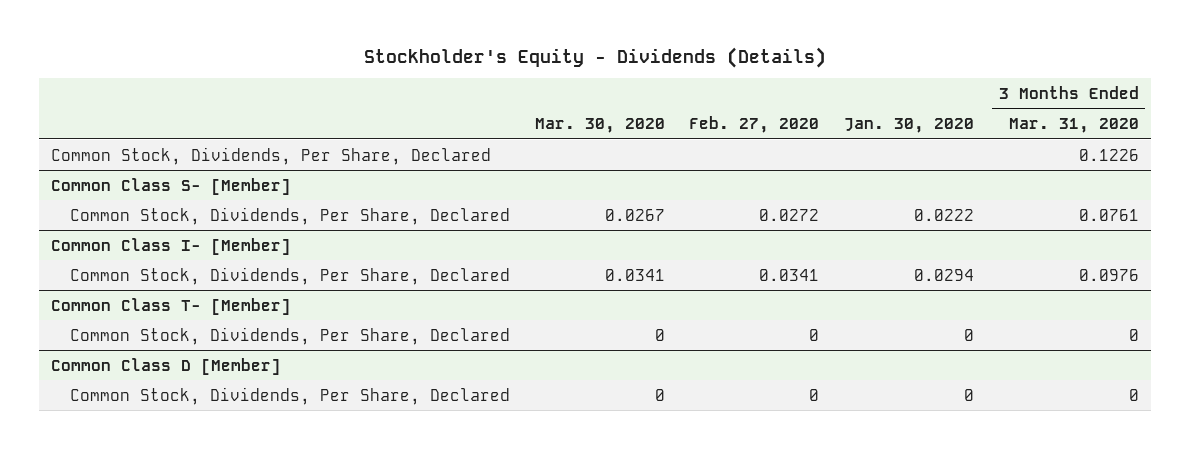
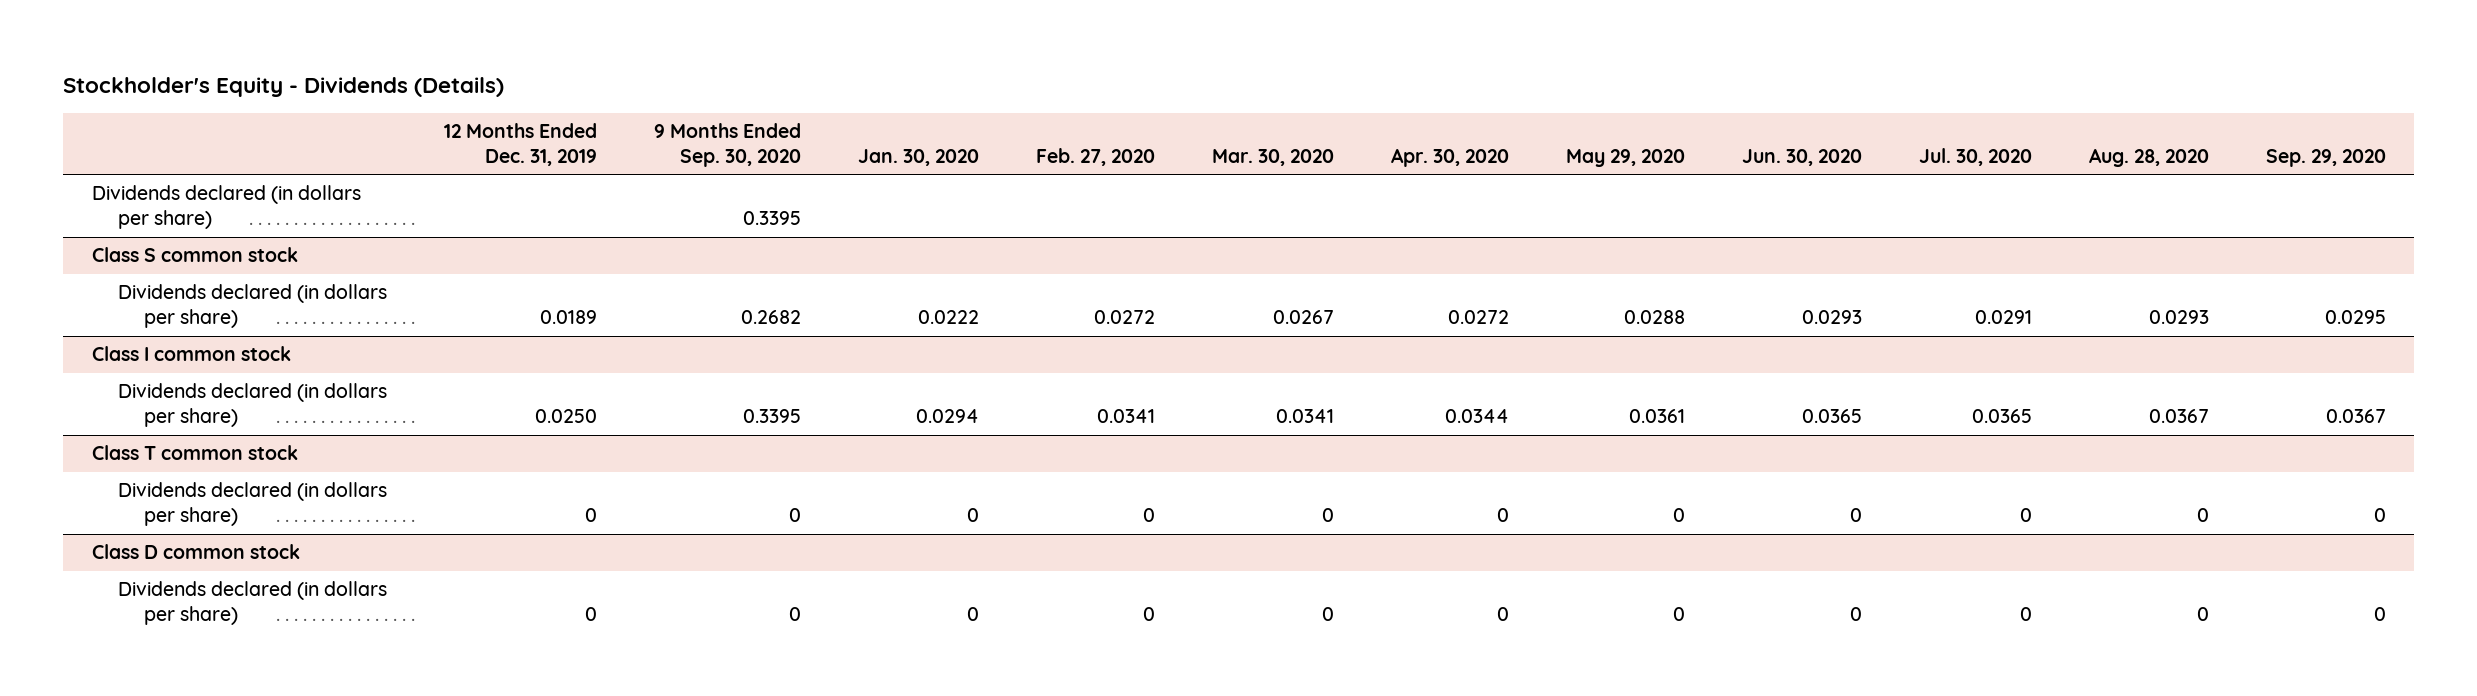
- | Mar. 30, 2020 | Feb. 27, 2020 | Jan. 30, 2020 | 3 Months Ended Mar. 31, 2020
+ | 12 Months Ended Dec. 31, 2019 | 9 Months Ended Sep. 30, 2020 | Jan. 30, 2020 | Feb. 27, 2020 | Mar. 30, 2020 | Apr. 30, 2020 | May 29, 2020 | Jun. 30, 2020 | Jul. 30, 2020 | Aug. 28, 2020 | Sep. 29, 2020
- Common Stock, Dividends, Per Share, Declared | | | | 0.1226
- Common Class S- [Member]
- Common Stock, Dividends, Per Share, Declared | 0.0267 | 0.0272 | 0.0222 | 0.0761
- Common Class I- [Member]
- Common Stock, Dividends, Per Share, Declared | 0.0341 | 0.0341 | 0.0294 | 0.0976
- Common Class T- [Member]
- Common Stock, Dividends, Per Share, Declared | 0 | 0 | 0 | 0
- Common Class D [Member]
- Common Stock, Dividends, Per Share, Declared | 0 | 0 | 0 | 0
+ Dividends declared (in dollars per share) | | 0.3395 | | | | | | | | |
+ Class S common stock
+ Dividends declared (in dollars per share) | 0.0189 | 0.2682 | 0.0222 | 0.0272 | 0.0267 | 0.0272 | 0.0288 | 0.0293 | 0.0291 | 0.0293 | 0.0295
+ Class I common stock
+ Dividends declared (in dollars per share) | 0.0250 | 0.3395 | 0.0294 | 0.0341 | 0.0341 | 0.0344 | 0.0361 | 0.0365 | 0.0365 | 0.0367 | 0.0367
+ Class T common stock
+ Dividends declared (in dollars per share) | 0 | 0 | 0 | 0 | 0 | 0 | 0 | 0 | 0 | 0 | 0
+ Class D common stock
+ Dividends declared (in dollars per share) | 0 | 0 | 0 | 0 | 0 | 0 | 0 | 0 | 0 | 0 | 0

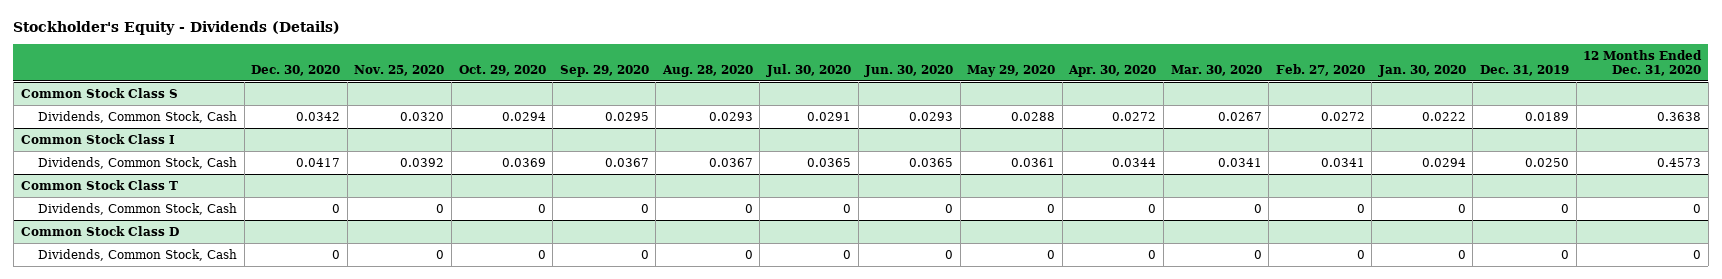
- | 12 Months Ended Dec. 31, 2019 | 9 Months Ended Sep. 30, 2020 | Jan. 30, 2020 | Feb. 27, 2020 | Mar. 30, 2020 | Apr. 30, 2020 | May 29, 2020 | Jun. 30, 2020 | Jul. 30, 2020 | Aug. 28, 2020 | Sep. 29, 2020
+ | Dec. 30, 2020 | Nov. 25, 2020 | Oct. 29, 2020 | Sep. 29, 2020 | Aug. 28, 2020 | Jul. 30, 2020 | Jun. 30, 2020 | May 29, 2020 | Apr. 30, 2020 | Mar. 30, 2020 | Feb. 27, 2020 | Jan. 30, 2020 | Dec. 31, 2019 | 12 Months Ended Dec. 31, 2020
- Dividends declared (in dollars per share) | | 0.3395 | | | | | | | | |
- Class S common stock
- Dividends declared (in dollars per share) | 0.0189 | 0.2682 | 0.0222 | 0.0272 | 0.0267 | 0.0272 | 0.0288 | 0.0293 | 0.0291 | 0.0293 | 0.0295
- Class I common stock
- Dividends declared (in dollars per share) | 0.0250 | 0.3395 | 0.0294 | 0.0341 | 0.0341 | 0.0344 | 0.0361 | 0.0365 | 0.0365 | 0.0367 | 0.0367
- Class T common stock
- Dividends declared (in dollars per share) | 0 | 0 | 0 | 0 | 0 | 0 | 0 | 0 | 0 | 0 | 0
- Class D common stock
- Dividends declared (in dollars per share) | 0 | 0 | 0 | 0 | 0 | 0 | 0 | 0 | 0 | 0 | 0
+ Common Stock Class S
+ Dividends, Common Stock, Cash | 0.0342 | 0.0320 | 0.0294 | 0.0295 | 0.0293 | 0.0291 | 0.0293 | 0.0288 | 0.0272 | 0.0267 | 0.0272 | 0.0222 | 0.0189 | 0.3638
+ Common Stock Class I
+ Dividends, Common Stock, Cash | 0.0417 | 0.0392 | 0.0369 | 0.0367 | 0.0367 | 0.0365 | 0.0365 | 0.0361 | 0.0344 | 0.0341 | 0.0341 | 0.0294 | 0.0250 | 0.4573
+ Common Stock Class T
+ Dividends, Common Stock, Cash | 0 | 0 | 0 | 0 | 0 | 0 | 0 | 0 | 0 | 0 | 0 | 0 | 0 | 0
+ Common Stock Class D
+ Dividends, Common Stock, Cash | 0 | 0 | 0 | 0 | 0 | 0 | 0 | 0 | 0 | 0 | 0 | 0 | 0 | 0

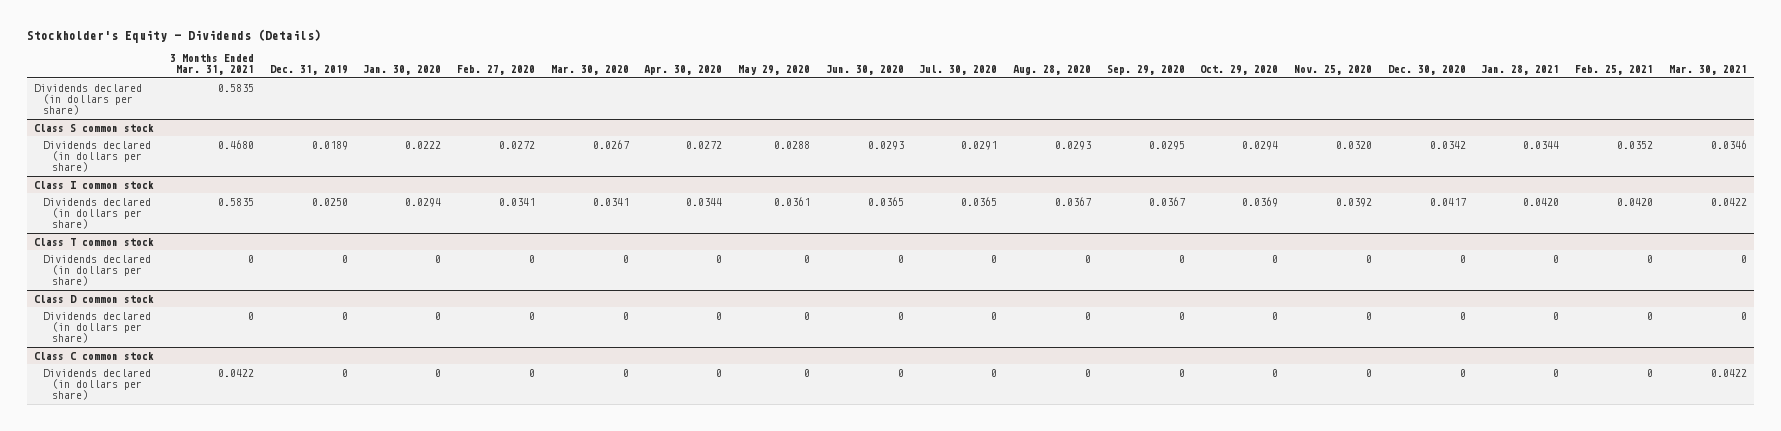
- | Dec. 30, 2020 | Nov. 25, 2020 | Oct. 29, 2020 | Sep. 29, 2020 | Aug. 28, 2020 | Jul. 30, 2020 | Jun. 30, 2020 | May 29, 2020 | Apr. 30, 2020 | Mar. 30, 2020 | Feb. 27, 2020 | Jan. 30, 2020 | Dec. 31, 2019 | 12 Months Ended Dec. 31, 2020
+ | 3 Months Ended Mar. 31, 2021 | Dec. 31, 2019 | Jan. 30, 2020 | Feb. 27, 2020 | Mar. 30, 2020 | Apr. 30, 2020 | May 29, 2020 | Jun. 30, 2020 | Jul. 30, 2020 | Aug. 28, 2020 | Sep. 29, 2020 | Oct. 29, 2020 | Nov. 25, 2020 | Dec. 30, 2020 | Jan. 28, 2021 | Feb. 25, 2021 | Mar. 30, 2021
- Common Stock Class S
- Dividends, Common Stock, Cash | 0.0342 | 0.0320 | 0.0294 | 0.0295 | 0.0293 | 0.0291 | 0.0293 | 0.0288 | 0.0272 | 0.0267 | 0.0272 | 0.0222 | 0.0189 | 0.3638
- Common Stock Class I
- Dividends, Common Stock, Cash | 0.0417 | 0.0392 | 0.0369 | 0.0367 | 0.0367 | 0.0365 | 0.0365 | 0.0361 | 0.0344 | 0.0341 | 0.0341 | 0.0294 | 0.0250 | 0.4573
- Common Stock Class T
- Dividends, Common Stock, Cash | 0 | 0 | 0 | 0 | 0 | 0 | 0 | 0 | 0 | 0 | 0 | 0 | 0 | 0
- Common Stock Class D
- Dividends, Common Stock, Cash | 0 | 0 | 0 | 0 | 0 | 0 | 0 | 0 | 0 | 0 | 0 | 0 | 0 | 0
+ Dividends declared (in dollars per share) | 0.5835 | | | | | | | | | | | | | | | |
+ Class S common stock
+ Dividends declared (in dollars per share) | 0.4680 | 0.0189 | 0.0222 | 0.0272 | 0.0267 | 0.0272 | 0.0288 | 0.0293 | 0.0291 | 0.0293 | 0.0295 | 0.0294 | 0.0320 | 0.0342 | 0.0344 | 0.0352 | 0.0346
+ Class I common stock
+ Dividends declared (in dollars per share) | 0.5835 | 0.0250 | 0.0294 | 0.0341 | 0.0341 | 0.0344 | 0.0361 | 0.0365 | 0.0365 | 0.0367 | 0.0367 | 0.0369 | 0.0392 | 0.0417 | 0.0420 | 0.0420 | 0.0422
+ Class T common stock
+ Dividends declared (in dollars per share) | 0 | 0 | 0 | 0 | 0 | 0 | 0 | 0 | 0 | 0 | 0 | 0 | 0 | 0 | 0 | 0 | 0
+ Class D common stock
+ Dividends declared (in dollars per share) | 0 | 0 | 0 | 0 | 0 | 0 | 0 | 0 | 0 | 0 | 0 | 0 | 0 | 0 | 0 | 0 | 0
+ Class C common stock
+ Dividends declared (in dollars per share) | 0.0422 | 0 | 0 | 0 | 0 | 0 | 0 | 0 | 0 | 0 | 0 | 0 | 0 | 0 | 0 | 0 | 0.0422

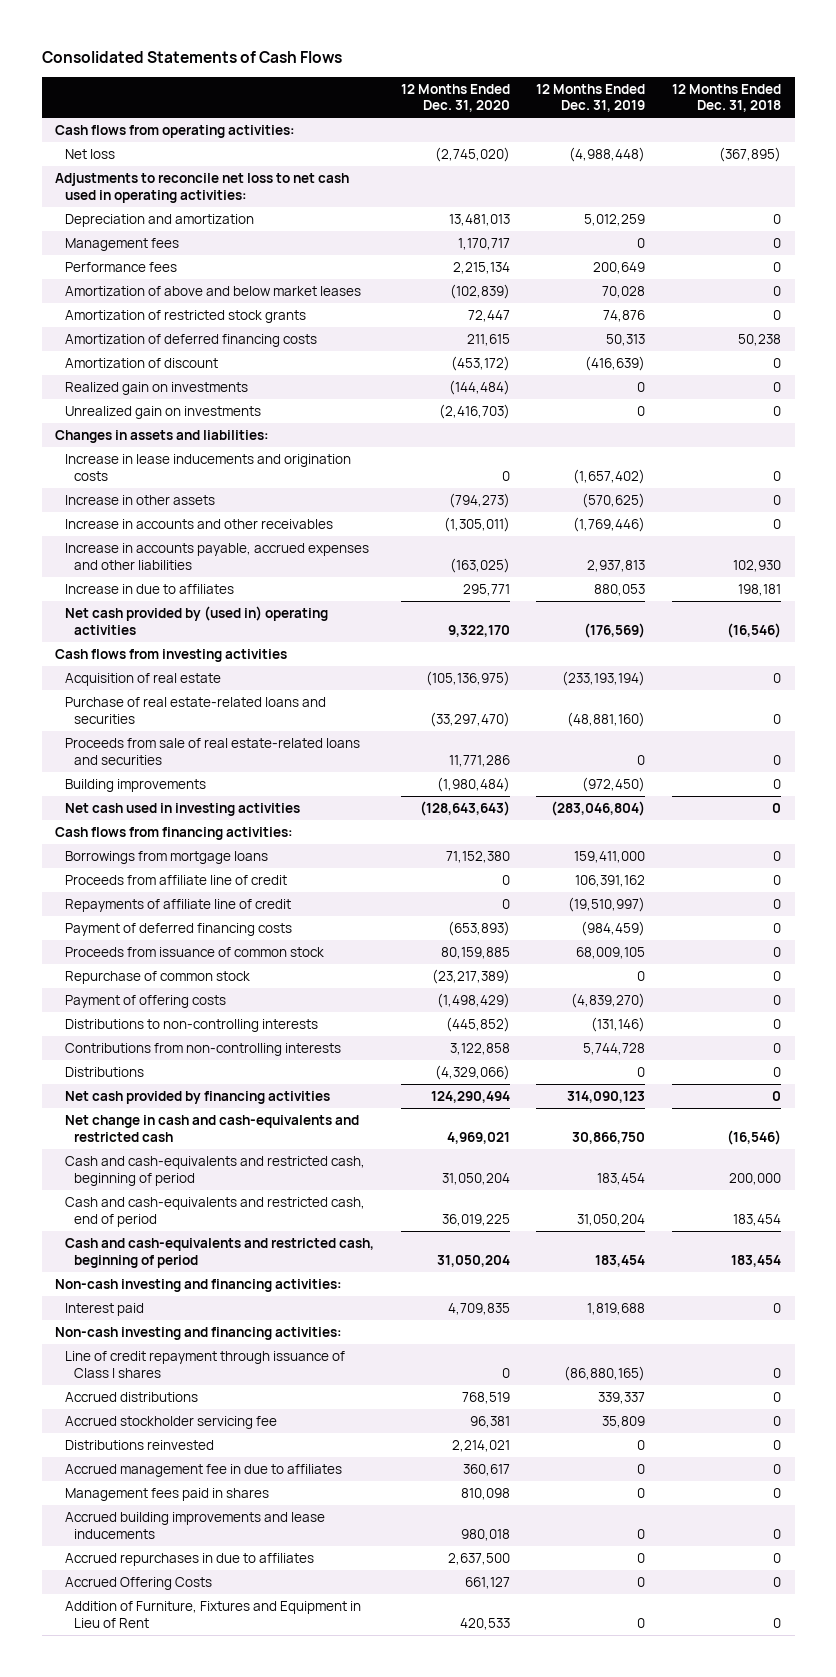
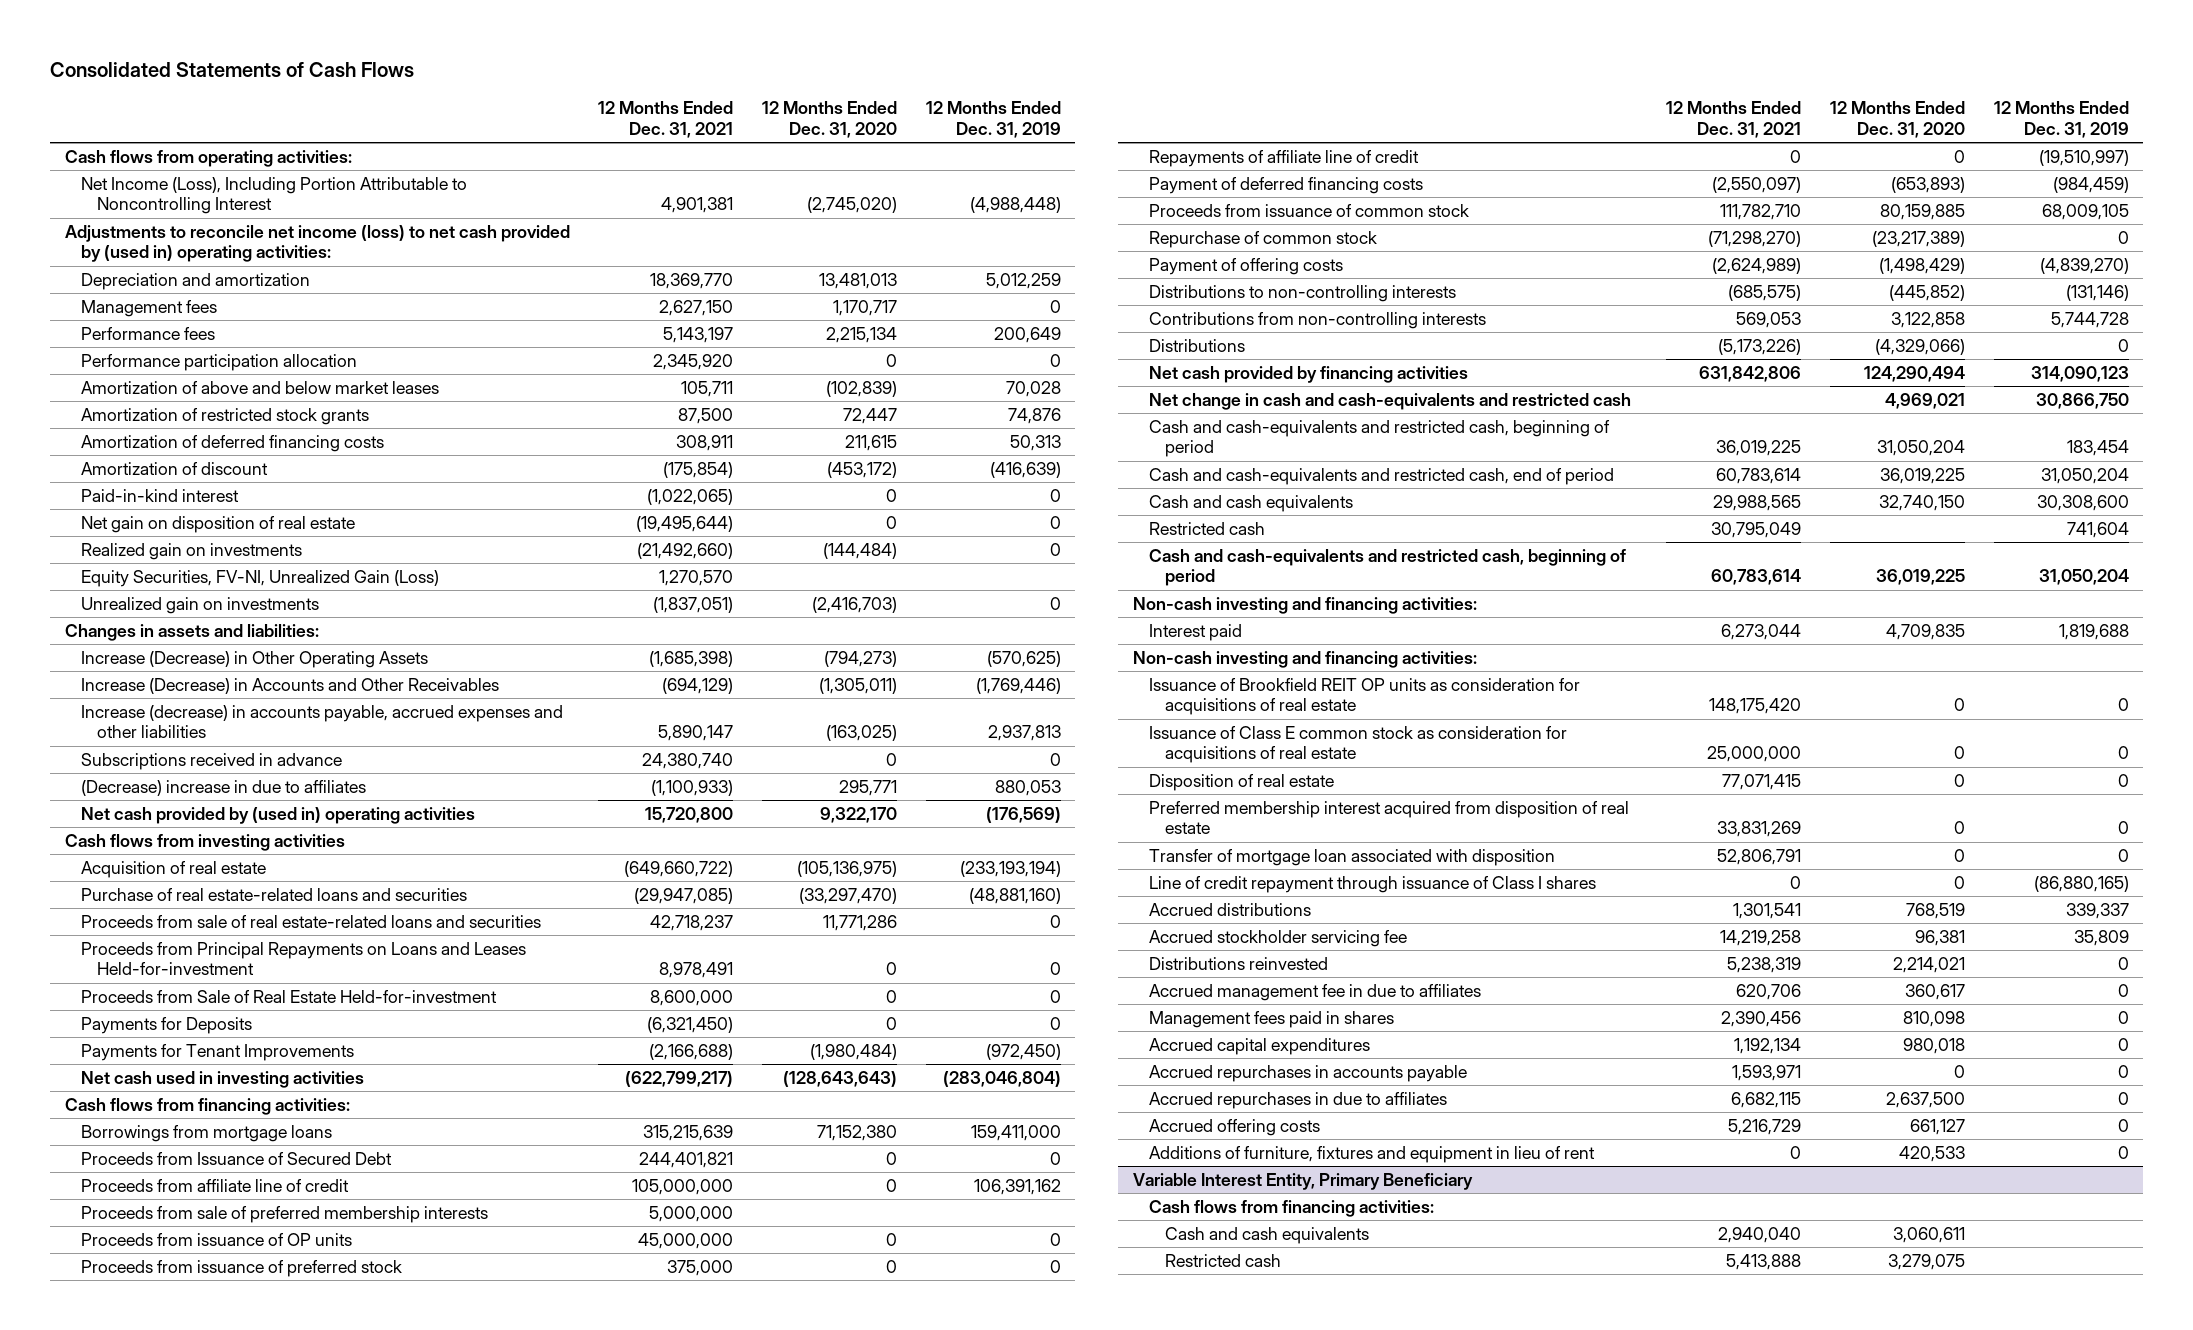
- | 12 Months Ended Dec. 31, 2020 | 12 Months Ended Dec. 31, 2019 | 12 Months Ended Dec. 31, 2018
+ | 12 Months Ended Dec. 31, 2021 | 12 Months Ended Dec. 31, 2020 | 12 Months Ended Dec. 31, 2019
- Net loss | (2,745,020) | (4,988,448) | (367,895)
- Adjustments to reconcile net loss to net cash used in operating activities:
+ Net Income (Loss), Including Portion Attributable to Noncontrolling Interest | 4,901,381 | (2,745,020) | (4,988,448)
+ Adjustments to reconcile net income (loss) to net cash provided by (used in) operating activities:
+ Performance participation allocation | 2,345,920 | 0 | 0
+ Paid-in-kind interest | (1,022,065) | 0 | 0
+ Net gain on disposition of real estate | (19,495,644) | 0 | 0
+ Equity Securities, FV-NI, Unrealized Gain (Loss) | 1,270,570 | |
- Increase in lease inducements and origination costs | 0 | (1,657,402) | 0
- Increase in other assets | (794,273) | (570,625) | 0
- Increase in accounts and other receivables | (1,305,011) | (1,769,446) | 0
- Increase in accounts payable, accrued expenses and other liabilities | (163,025) | 2,937,813 | 102,930
- Increase in due to affiliates | 295,771 | 880,053 | 198,181
+ Increase (Decrease) in Other Operating Assets | (1,685,398) | (794,273) | (570,625)
+ Increase (Decrease) in Accounts and Other Receivables | (694,129) | (1,305,011) | (1,769,446)
+ Increase (decrease) in accounts payable, accrued expenses and other liabilities | 5,890,147 | (163,025) | 2,937,813
+ Subscriptions received in advance | 24,380,740 | 0 | 0
+ (Decrease) increase in due to affiliates | (1,100,933) | 295,771 | 880,053
- Building improvements | (1,980,484) | (972,450) | 0
+ Proceeds from Principal Repayments on Loans and Leases Held-for-investment | 8,978,491 | 0 | 0
+ Proceeds from Sale of Real Estate Held-for-investment | 8,600,000 | 0 | 0
+ Payments for Deposits | (6,321,450) | 0 | 0
+ Payments for Tenant Improvements | (2,166,688) | (1,980,484) | (972,450)
+ Proceeds from Issuance of Secured Debt | 244,401,821 | 0 | 0
+ Proceeds from sale of preferred membership interests | 5,000,000 | |
+ Proceeds from issuance of OP units | 45,000,000 | 0 | 0
+ Proceeds from issuance of preferred stock | 375,000 | 0 | 0
- Cash and cash-equivalents and restricted cash, beginning of period | 31,050,204 | 183,454 | 183,454
+ Cash and cash equivalents | 29,988,565 | 32,740,150 | 30,308,600
+ Restricted cash | 30,795,049 | | 741,604
+ Cash and cash-equivalents and restricted cash, beginning of period | 60,783,614 | 36,019,225 | 31,050,204
+ Issuance of Brookfield REIT OP units as consideration for acquisitions of real estate | 148,175,420 | 0 | 0
+ Issuance of Class E common stock as consideration for acquisitions of real estate | 25,000,000 | 0 | 0
+ Disposition of real estate | 77,071,415 | 0 | 0
+ Preferred membership interest acquired from disposition of real estate | 33,831,269 | 0 | 0
+ Transfer of mortgage loan associated with disposition | 52,806,791 | 0 | 0
- Accrued building improvements and lease inducements | 980,018 | 0 | 0
+ Accrued capital expenditures | 1,192,134 | 980,018 | 0
+ Accrued repurchases in accounts payable | 1,593,971 | 0 | 0
- Accrued Offering Costs | 661,127 | 0 | 0
- Addition of Furniture, Fixtures and Equipment in Lieu of Rent | 420,533 | 0 | 0
+ Accrued offering costs | 5,216,729 | 661,127 | 0
+ Additions of furniture, fixtures and equipment in lieu of rent | 0 | 420,533 | 0
+ Variable Interest Entity, Primary Beneficiary
+ Cash flows from financing activities:
+ Cash and cash equivalents | 2,940,040 | 3,060,611 |
+ Restricted cash | 5,413,888 | 3,279,075 |

